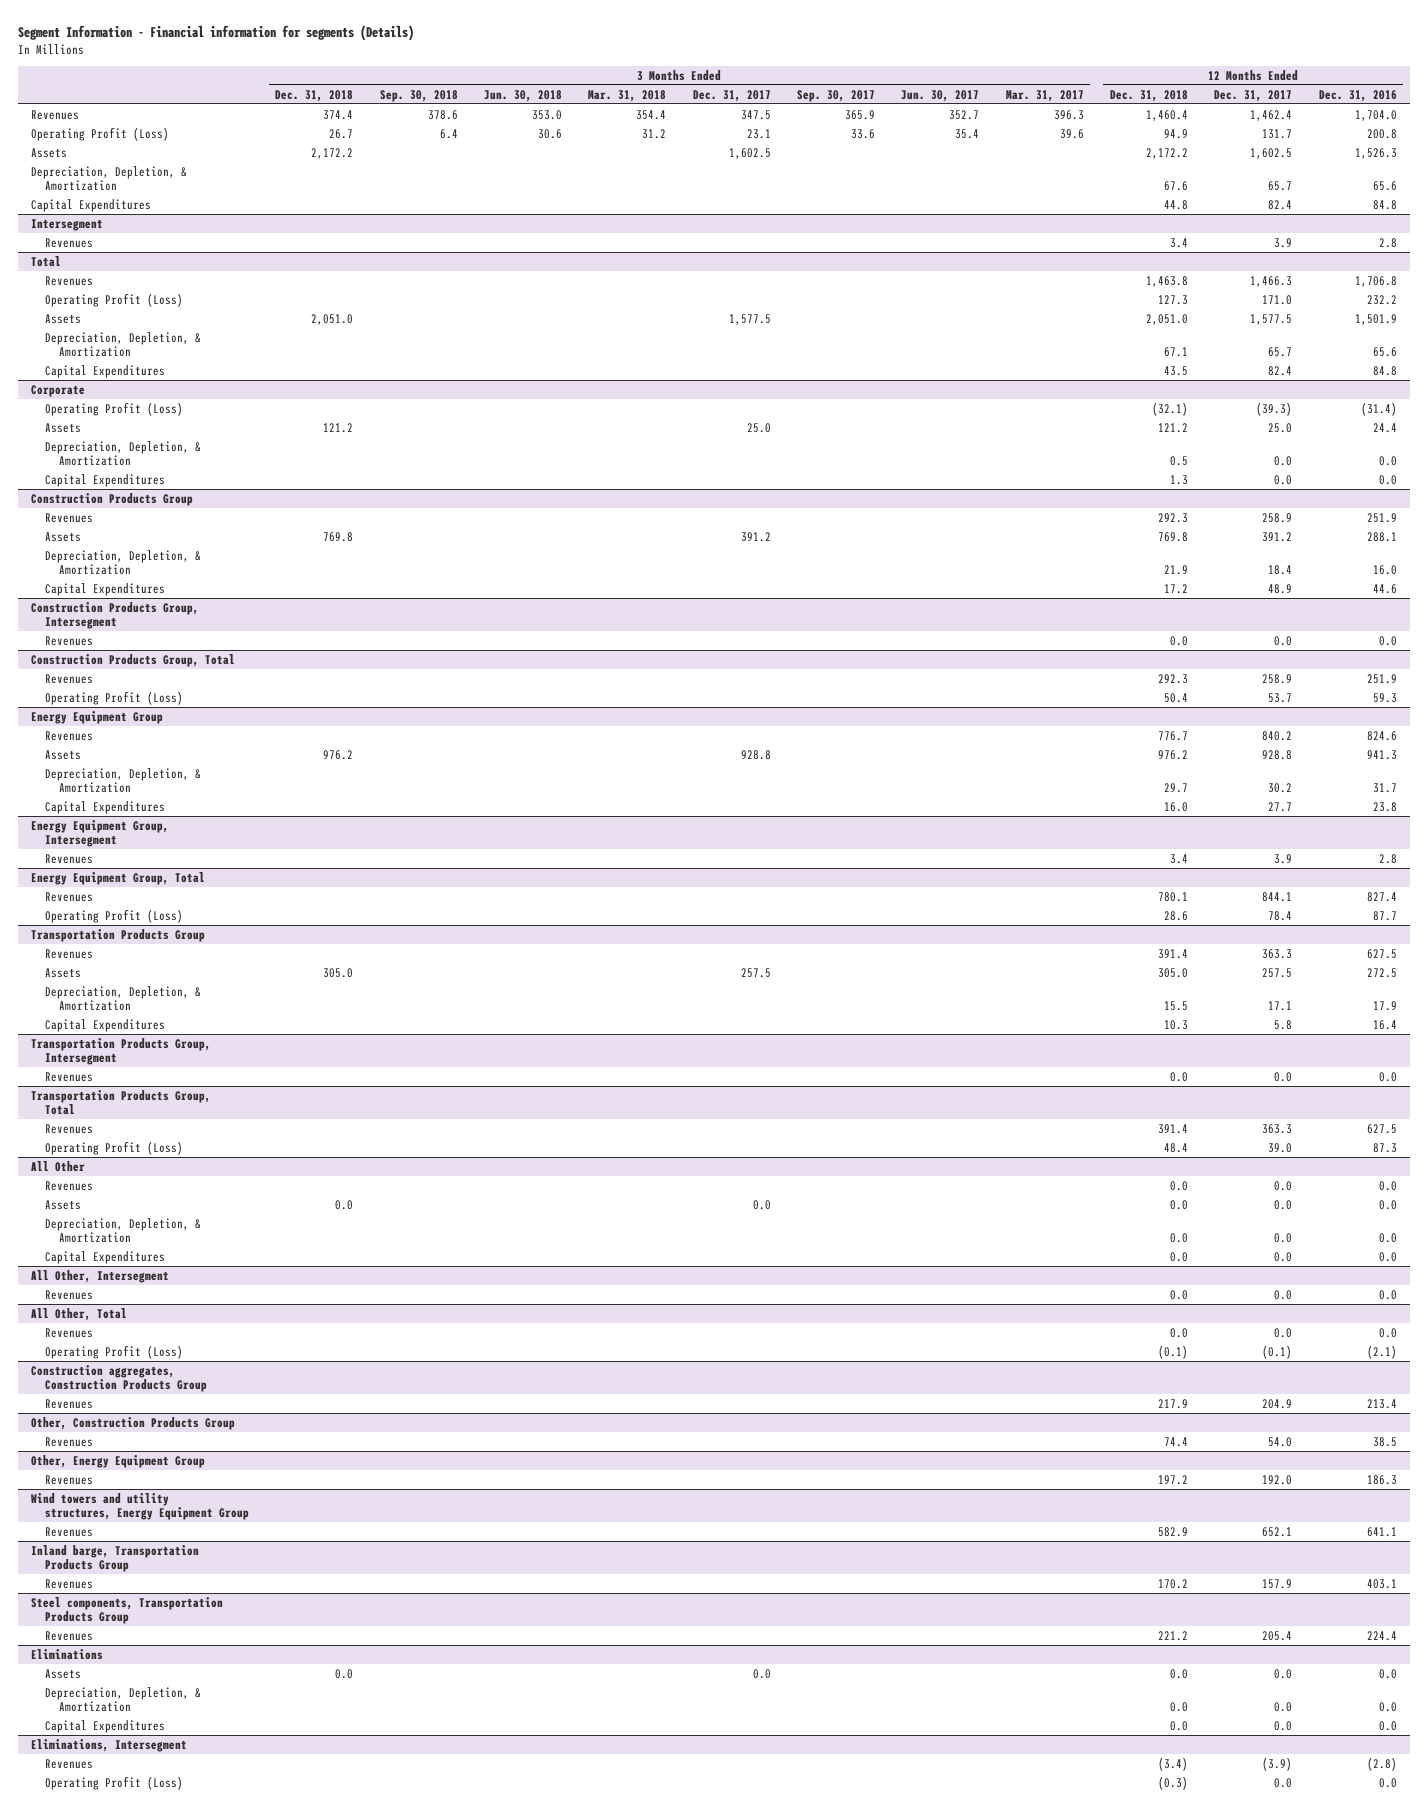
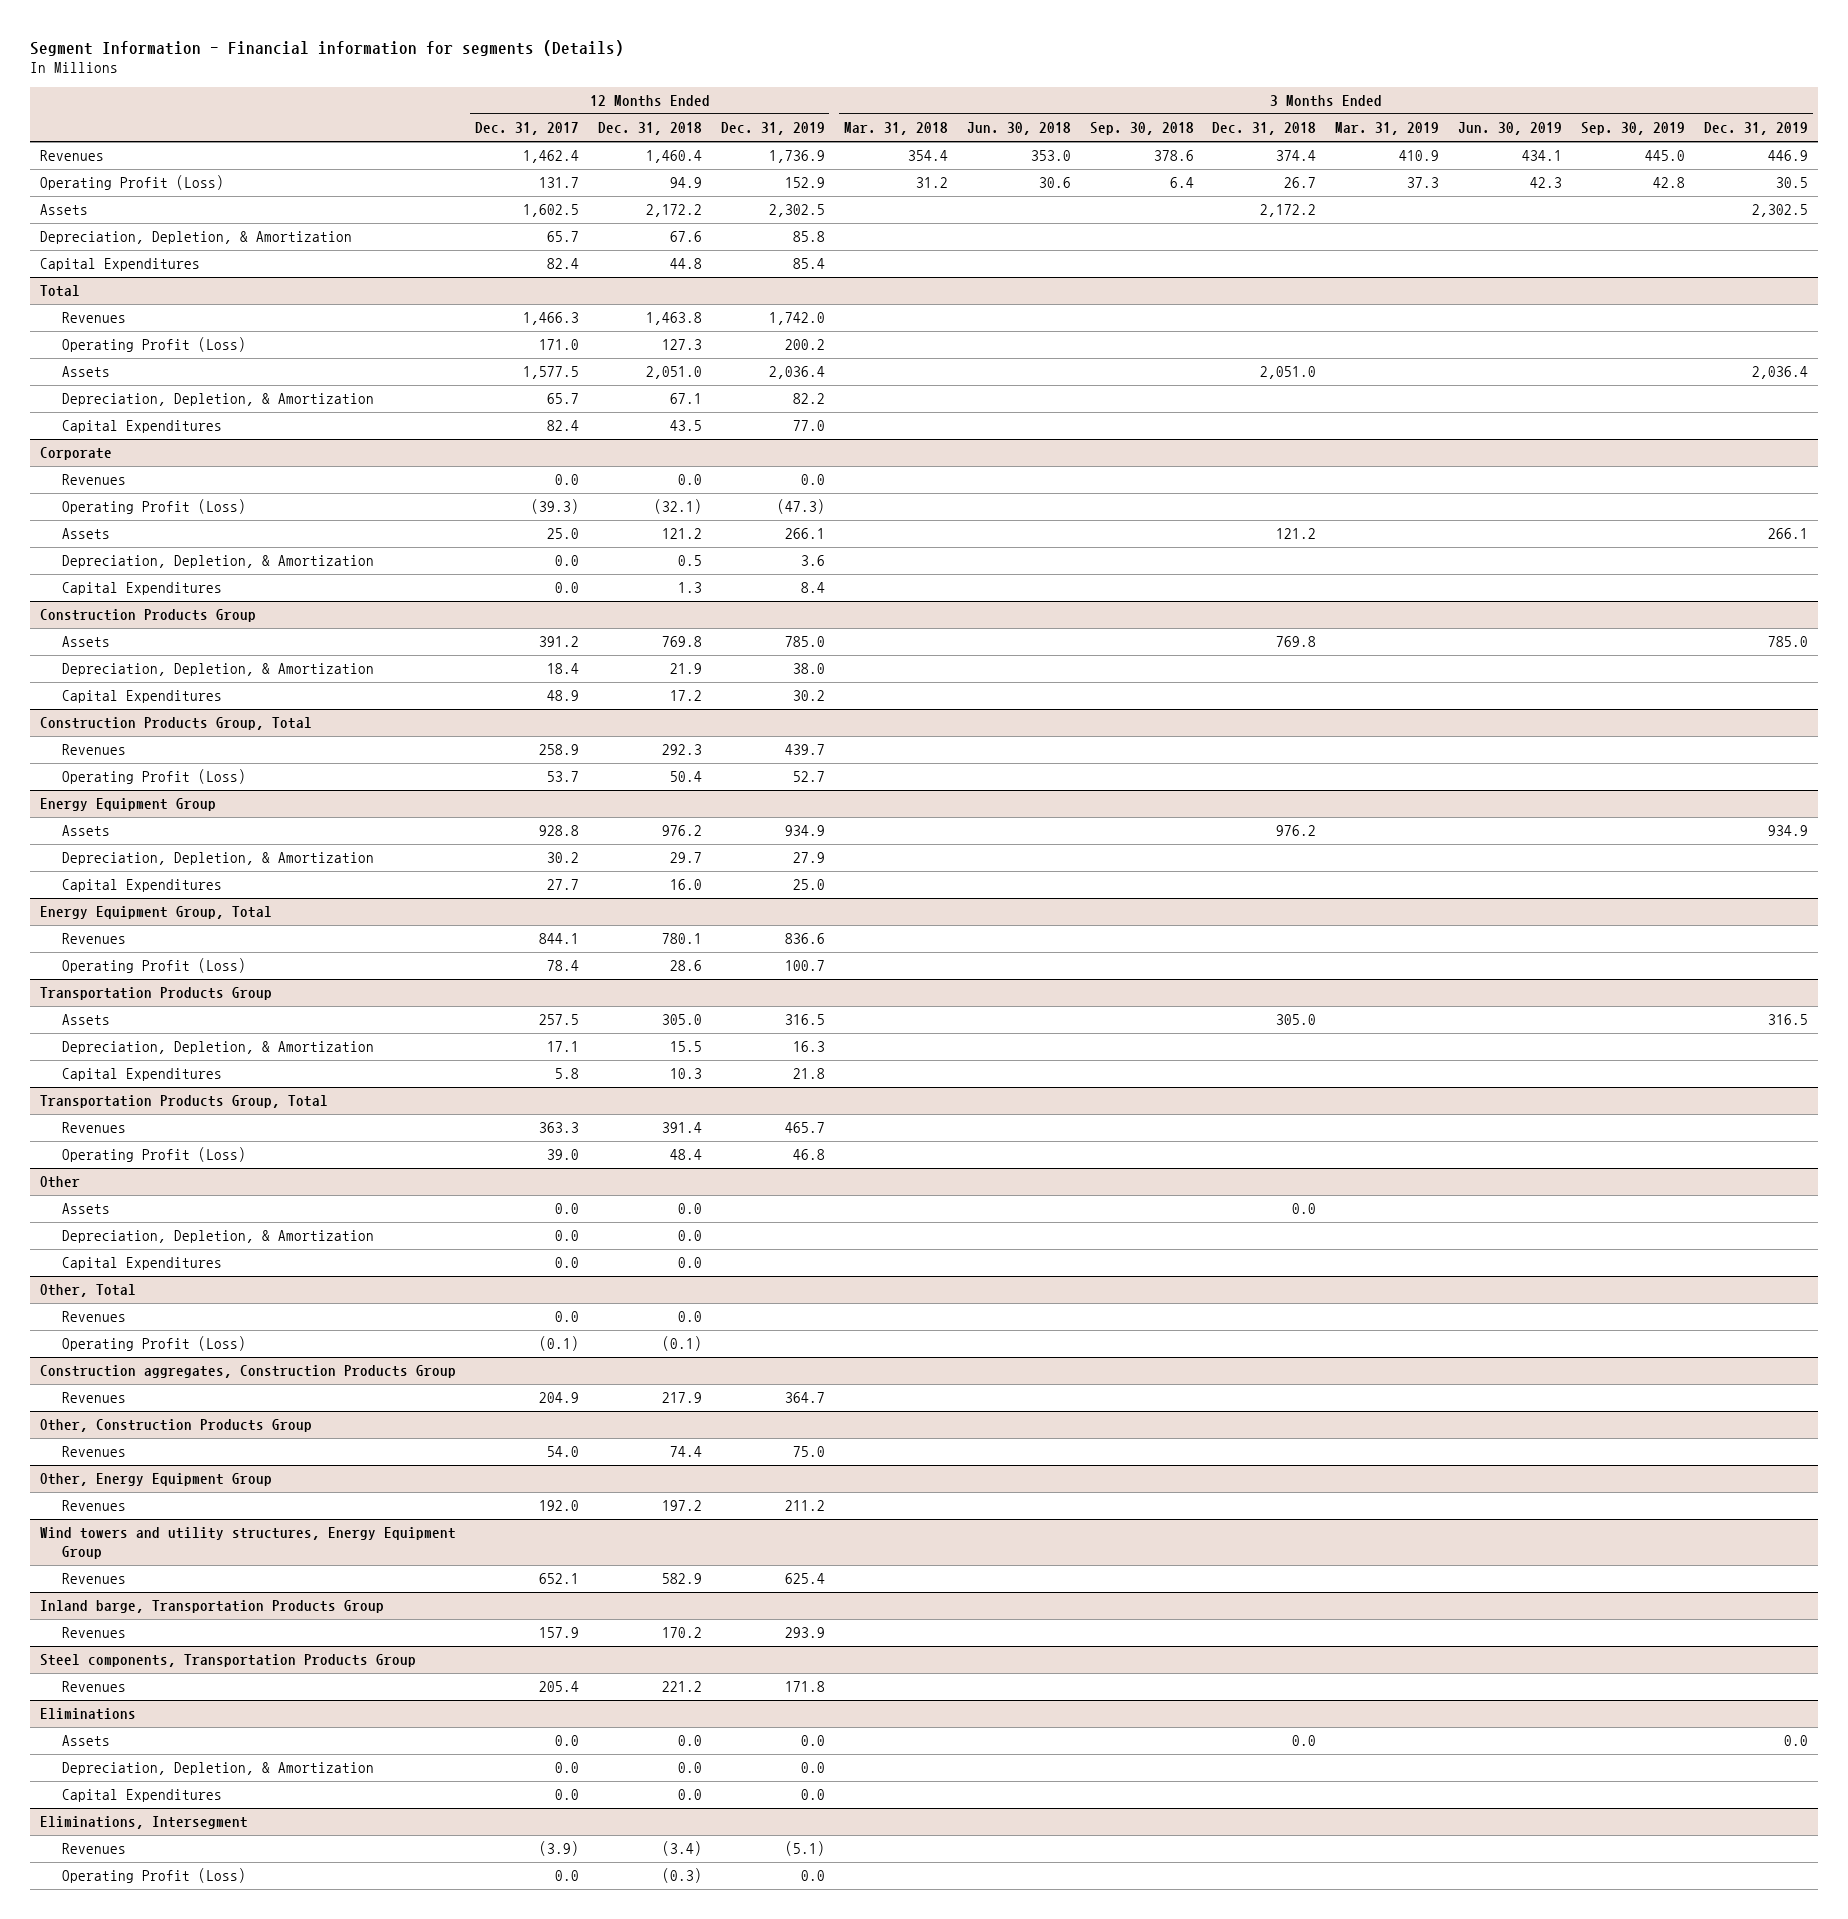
- | 3 Months Ended Dec. 31, 2018 | 3 Months Ended Sep. 30, 2018 | 3 Months Ended Jun. 30, 2018 | 3 Months Ended Mar. 31, 2018 | 3 Months Ended Dec. 31, 2017 | 3 Months Ended Sep. 30, 2017 | 3 Months Ended Jun. 30, 2017 | 3 Months Ended Mar. 31, 2017 | 12 Months Ended Dec. 31, 2018 | 12 Months Ended Dec. 31, 2017 | 12 Months Ended Dec. 31, 2016
+ | 12 Months Ended Dec. 31, 2017 | 12 Months Ended Dec. 31, 2018 | 12 Months Ended Dec. 31, 2019 | 3 Months Ended Mar. 31, 2018 | 3 Months Ended Jun. 30, 2018 | 3 Months Ended Sep. 30, 2018 | 3 Months Ended Dec. 31, 2018 | 3 Months Ended Mar. 31, 2019 | 3 Months Ended Jun. 30, 2019 | 3 Months Ended Sep. 30, 2019 | 3 Months Ended Dec. 31, 2019
- Intersegment
- Revenues | | | | | | | | | 3.4 | 3.9 | 2.8
@ Corporate
+ Revenues | 0.0 | 0.0 | 0.0 | | | | | | | |
@ Construction Products Group
- Revenues | | | | | | | | | 292.3 | 258.9 | 251.9
- Construction Products Group, Intersegment
- Revenues | | | | | | | | | 0.0 | 0.0 | 0.0
@ Energy Equipment Group
- Revenues | | | | | | | | | 776.7 | 840.2 | 824.6
- Energy Equipment Group, Intersegment
- Revenues | | | | | | | | | 3.4 | 3.9 | 2.8
@ Transportation Products Group
- Revenues | | | | | | | | | 391.4 | 363.3 | 627.5
- Transportation Products Group, Intersegment
- Revenues | | | | | | | | | 0.0 | 0.0 | 0.0
- All Other
- Revenues | | | | | | | | | 0.0 | 0.0 | 0.0
+ Other
- All Other, Intersegment
- Revenues | | | | | | | | | 0.0 | 0.0 | 0.0
- All Other, Total
+ Other, Total

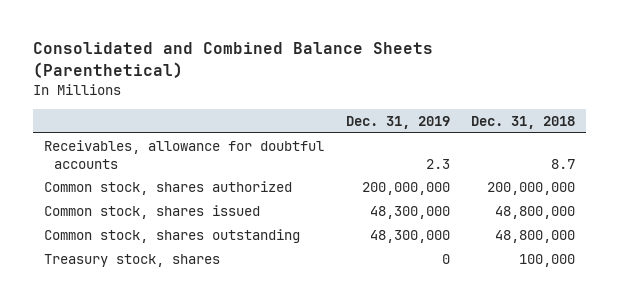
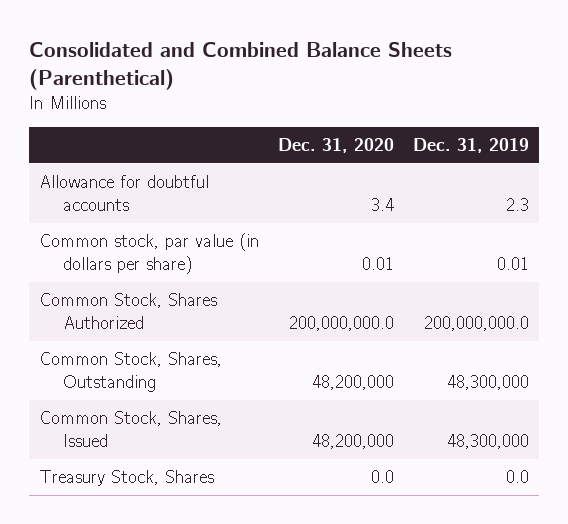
- | Dec. 31, 2019 | Dec. 31, 2018
+ | Dec. 31, 2020 | Dec. 31, 2019
- Receivables, allowance for doubtful accounts | 2.3 | 8.7
- Common stock, shares authorized | 200,000,000 | 200,000,000
- Common stock, shares issued | 48,300,000 | 48,800,000
- Common stock, shares outstanding | 48,300,000 | 48,800,000
- Treasury stock, shares | 0 | 100,000
+ Allowance for doubtful accounts | 3.4 | 2.3
+ Common stock, par value (in dollars per share) | 0.01 | 0.01
+ Common Stock, Shares Authorized | 200,000,000.0 | 200,000,000.0
+ Common Stock, Shares, Outstanding | 48,200,000 | 48,300,000
+ Common Stock, Shares, Issued | 48,200,000 | 48,300,000
+ Treasury Stock, Shares | 0.0 | 0.0

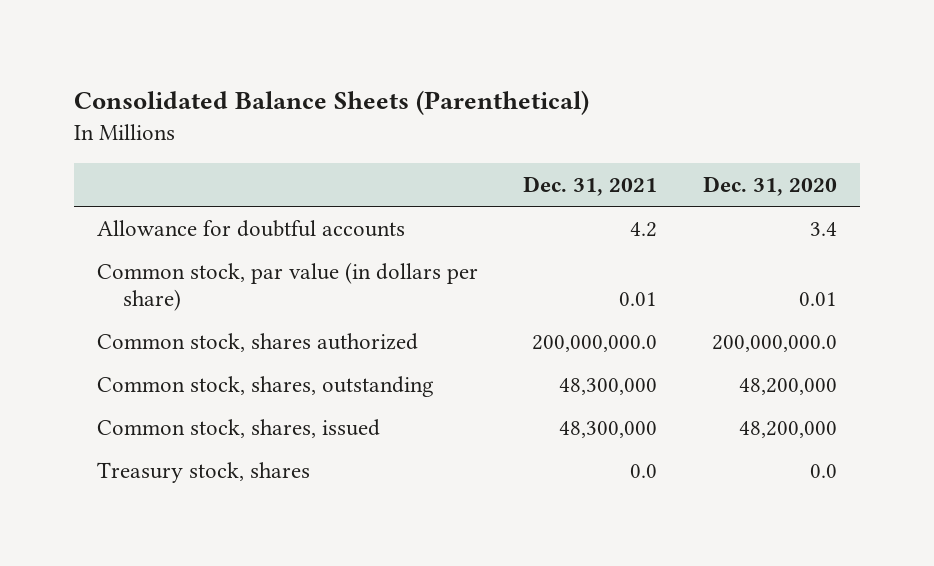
- Consolidated and Combined Balance Sheets (Parenthetical)
+ Consolidated Balance Sheets (Parenthetical)
- | Dec. 31, 2020 | Dec. 31, 2019
+ | Dec. 31, 2021 | Dec. 31, 2020
- Common Stock, Shares Authorized | 200,000,000.0 | 200,000,000.0
- Common Stock, Shares, Outstanding | 48,200,000 | 48,300,000
- Common Stock, Shares, Issued | 48,200,000 | 48,300,000
- Treasury Stock, Shares | 0.0 | 0.0
+ Common stock, shares authorized | 200,000,000.0 | 200,000,000.0
+ Common stock, shares, outstanding | 48,300,000 | 48,200,000
+ Common stock, shares, issued | 48,300,000 | 48,200,000
+ Treasury stock, shares | 0.0 | 0.0

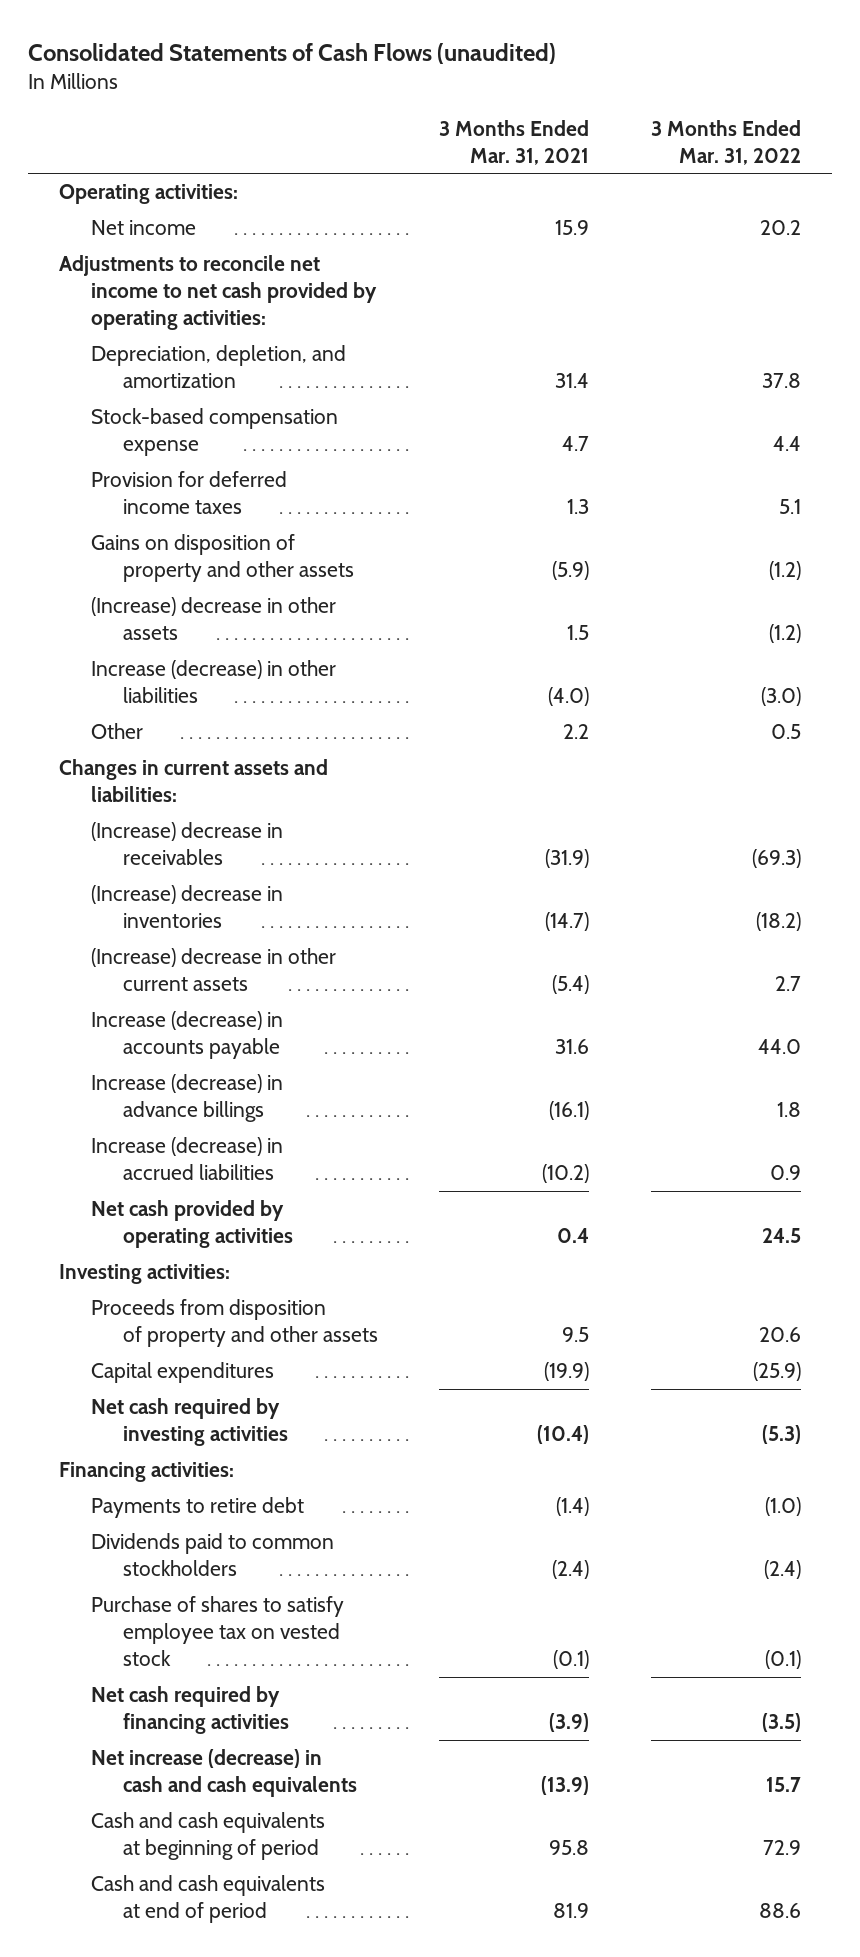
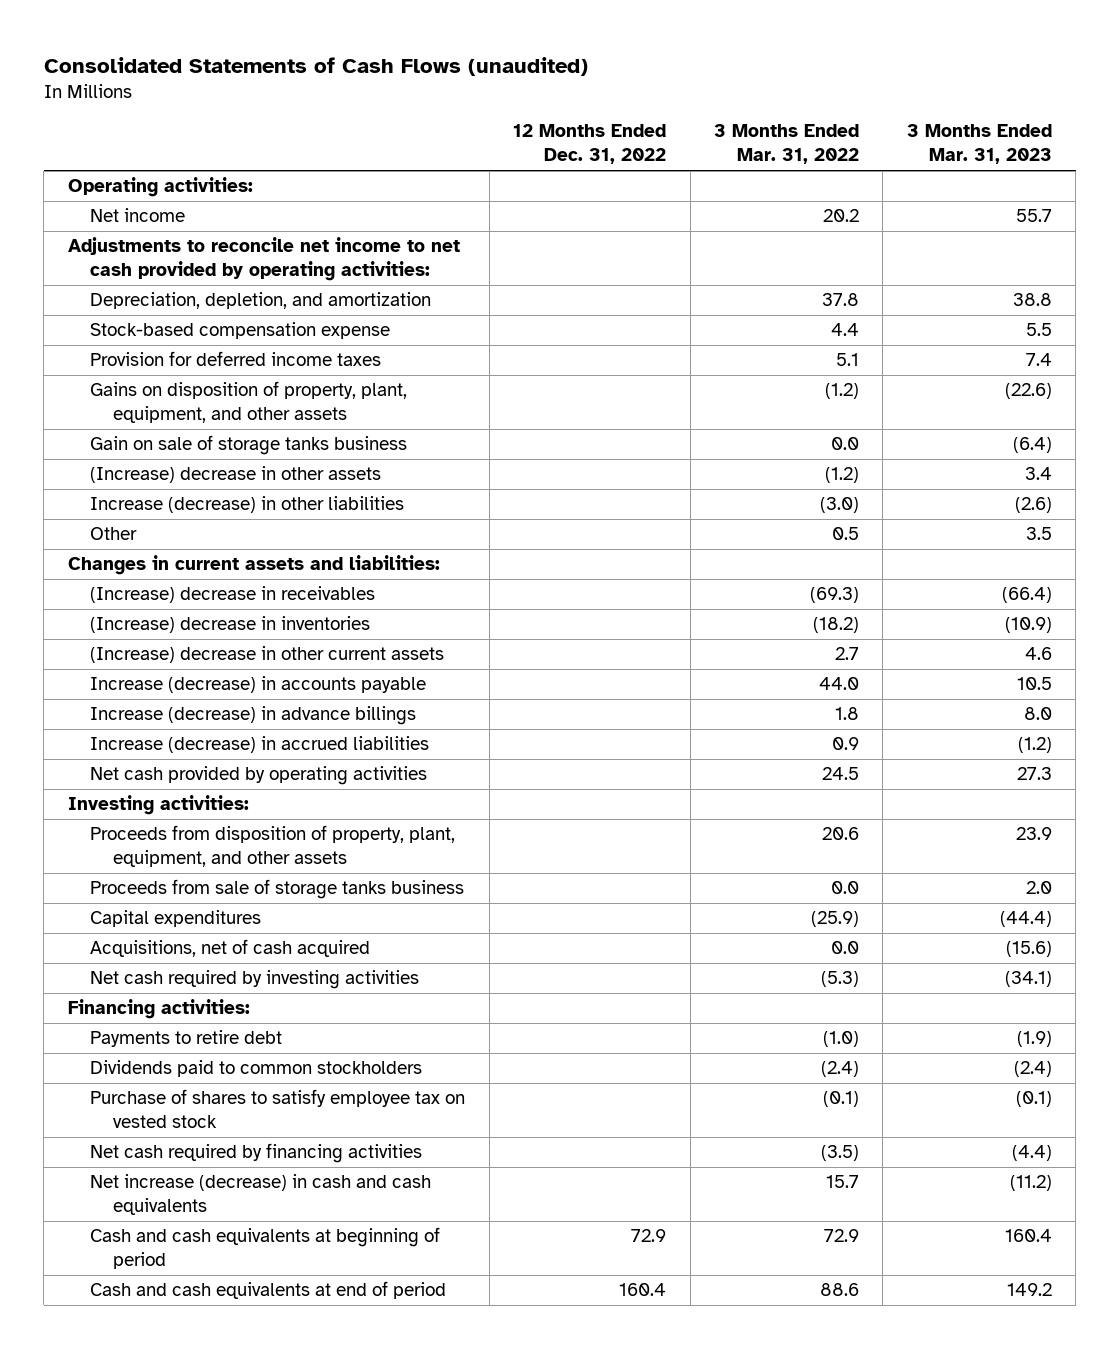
- | 3 Months Ended Mar. 31, 2021 | 3 Months Ended Mar. 31, 2022
+ | 12 Months Ended Dec. 31, 2022 | 3 Months Ended Mar. 31, 2022 | 3 Months Ended Mar. 31, 2023
- Gains on disposition of property and other assets | (5.9) | (1.2)
+ Gains on disposition of property, plant, equipment, and other assets | | (1.2) | (22.6)
+ Gain on sale of storage tanks business | | 0.0 | (6.4)
- Proceeds from disposition of property and other assets | 9.5 | 20.6
+ Proceeds from disposition of property, plant, equipment, and other assets | | 20.6 | 23.9
+ Proceeds from sale of storage tanks business | | 0.0 | 2.0
+ Acquisitions, net of cash acquired | | 0.0 | (15.6)

